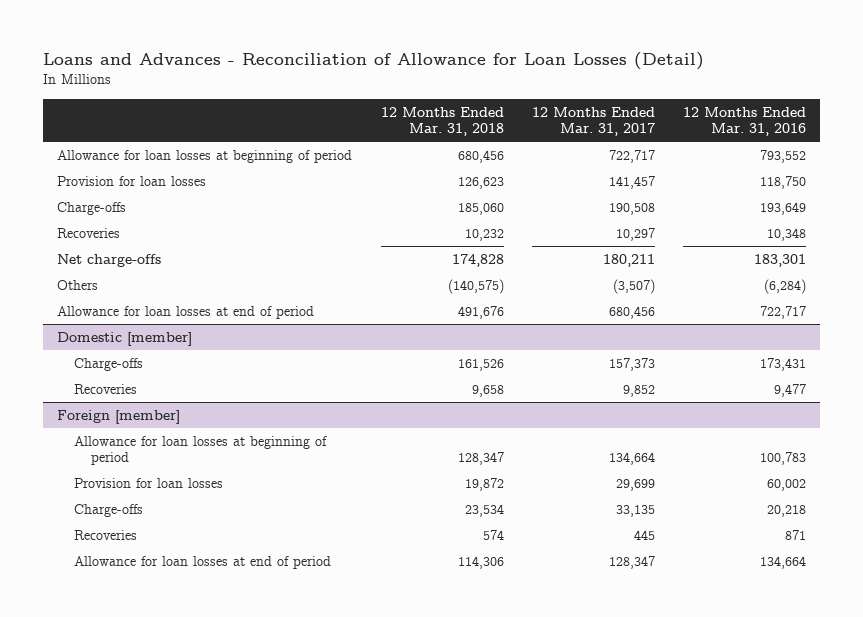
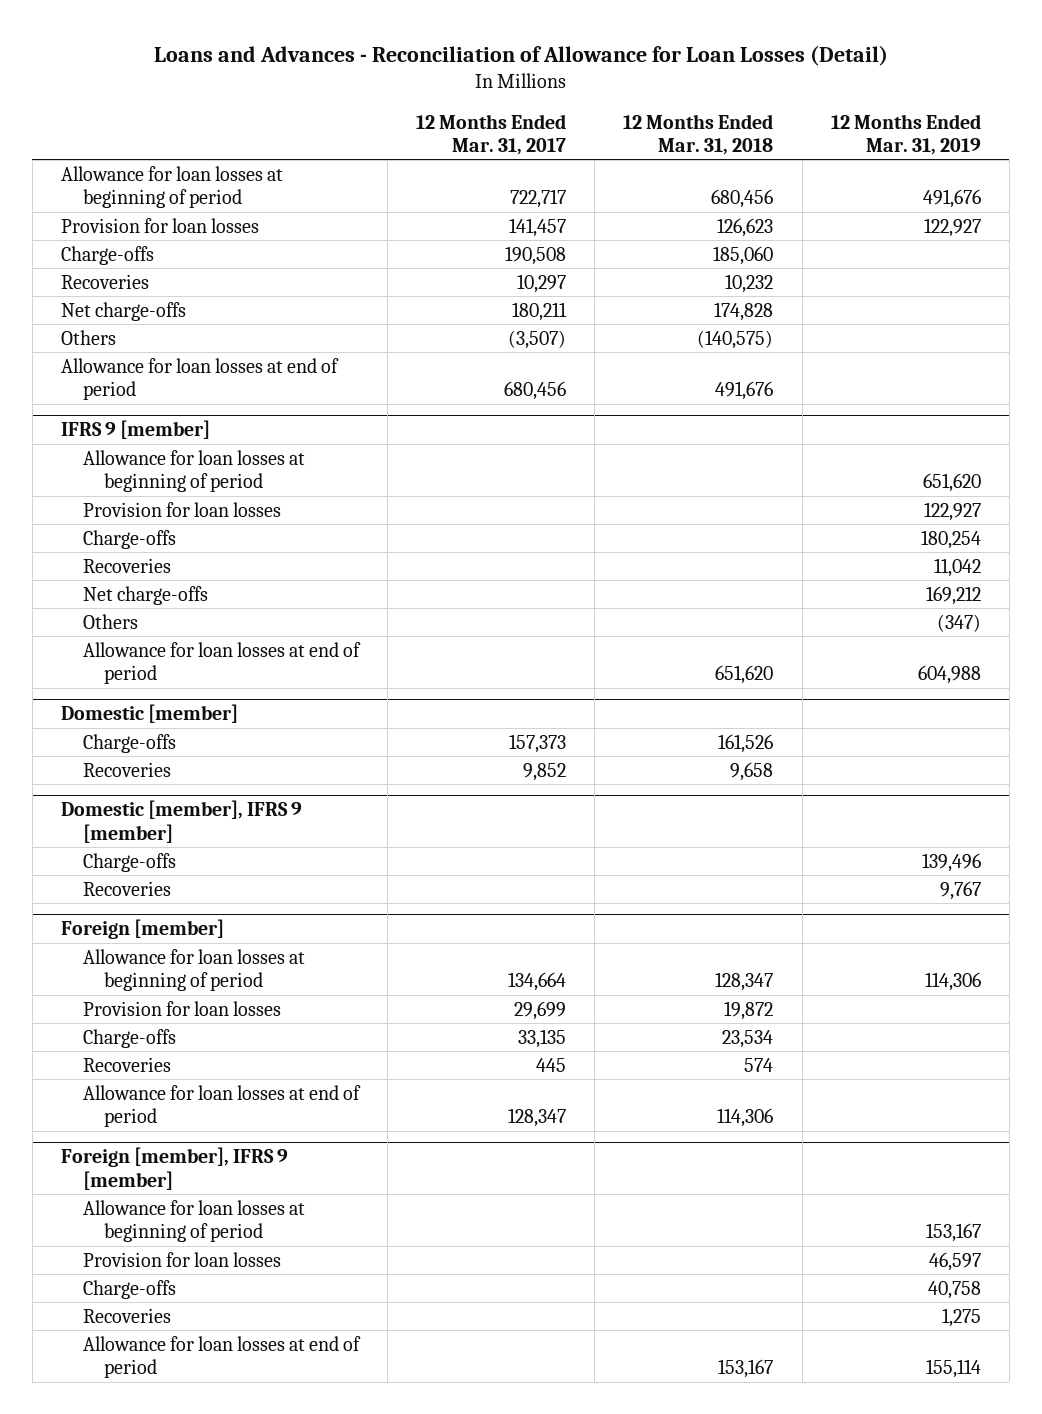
- | 12 Months Ended Mar. 31, 2018 | 12 Months Ended Mar. 31, 2017 | 12 Months Ended Mar. 31, 2016
+ | 12 Months Ended Mar. 31, 2017 | 12 Months Ended Mar. 31, 2018 | 12 Months Ended Mar. 31, 2019
+ IFRS 9 [member]
+ Allowance for loan losses at beginning of period | | | 651,620
+ Provision for loan losses | | | 122,927
+ Charge-offs | | | 180,254
+ Recoveries | | | 11,042
+ Net charge-offs | | | 169,212
+ Others | | | (347)
+ Allowance for loan losses at end of period | | 651,620 | 604,988
+ Domestic [member], IFRS 9 [member]
+ Charge-offs | | | 139,496
+ Recoveries | | | 9,767
+ Foreign [member], IFRS 9 [member]
+ Allowance for loan losses at beginning of period | | | 153,167
+ Provision for loan losses | | | 46,597
+ Charge-offs | | | 40,758
+ Recoveries | | | 1,275
+ Allowance for loan losses at end of period | | 153,167 | 155,114

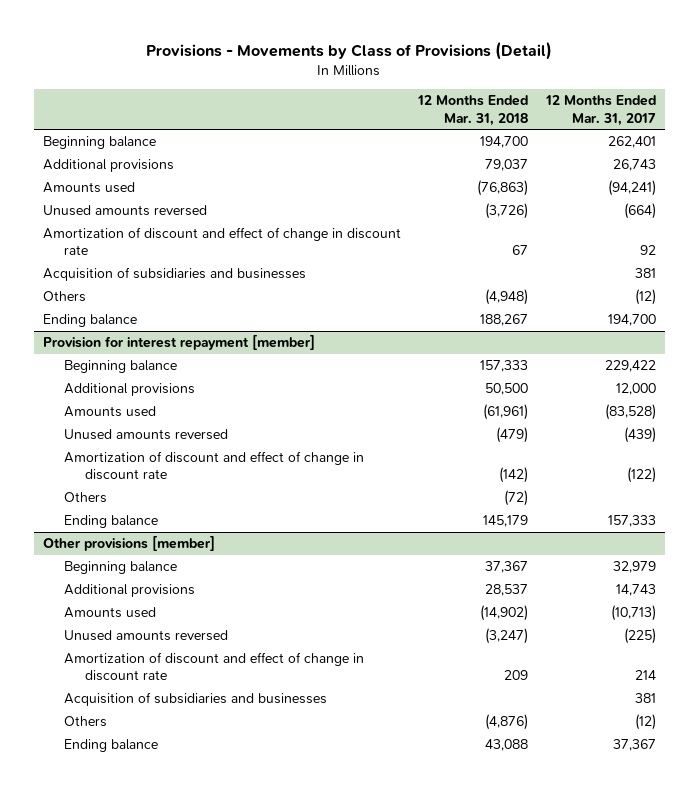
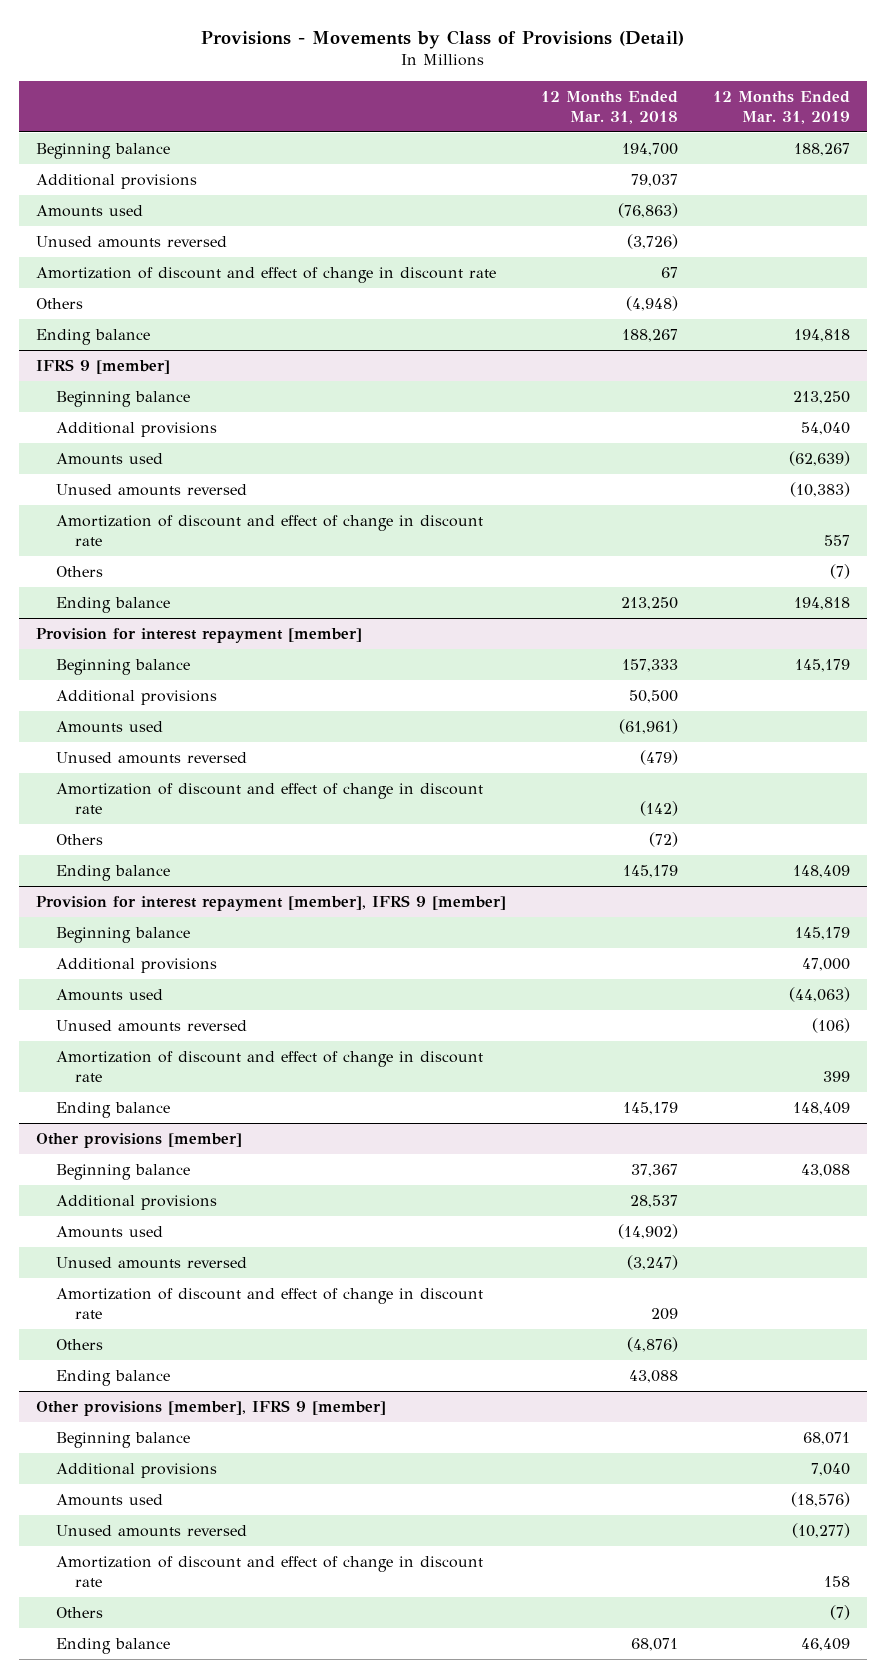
- | 12 Months Ended Mar. 31, 2018 | 12 Months Ended Mar. 31, 2017
+ | 12 Months Ended Mar. 31, 2018 | 12 Months Ended Mar. 31, 2019
- Acquisition of subsidiaries and businesses | | 381
+ IFRS 9 [member]
+ Beginning balance | | 213,250
+ Additional provisions | | 54,040
+ Amounts used | | (62,639)
+ Unused amounts reversed | | (10,383)
+ Amortization of discount and effect of change in discount rate | | 557
+ Others | | (7)
+ Ending balance | 213,250 | 194,818
+ Provision for interest repayment [member], IFRS 9 [member]
+ Beginning balance | | 145,179
+ Additional provisions | | 47,000
+ Amounts used | | (44,063)
+ Unused amounts reversed | | (106)
+ Amortization of discount and effect of change in discount rate | | 399
+ Ending balance | 145,179 | 148,409
@ Other provisions [member]
- Acquisition of subsidiaries and businesses | | 381
+ Other provisions [member], IFRS 9 [member]
+ Beginning balance | | 68,071
+ Additional provisions | | 7,040
+ Amounts used | | (18,576)
+ Unused amounts reversed | | (10,277)
+ Amortization of discount and effect of change in discount rate | | 158
+ Others | | (7)
+ Ending balance | 68,071 | 46,409

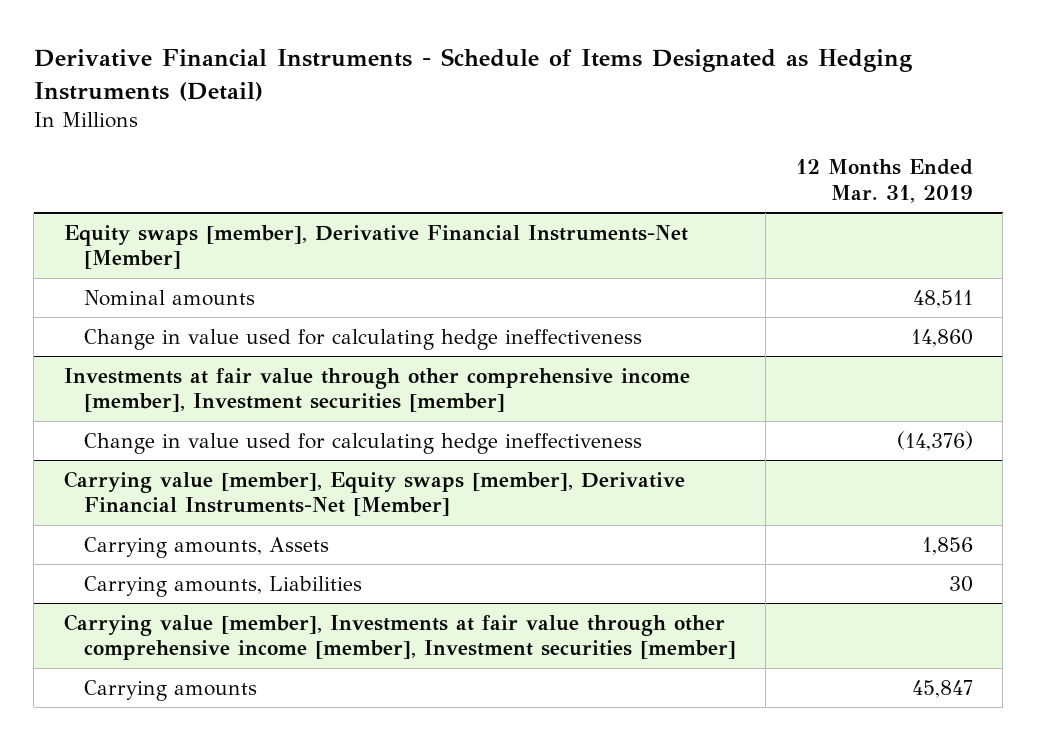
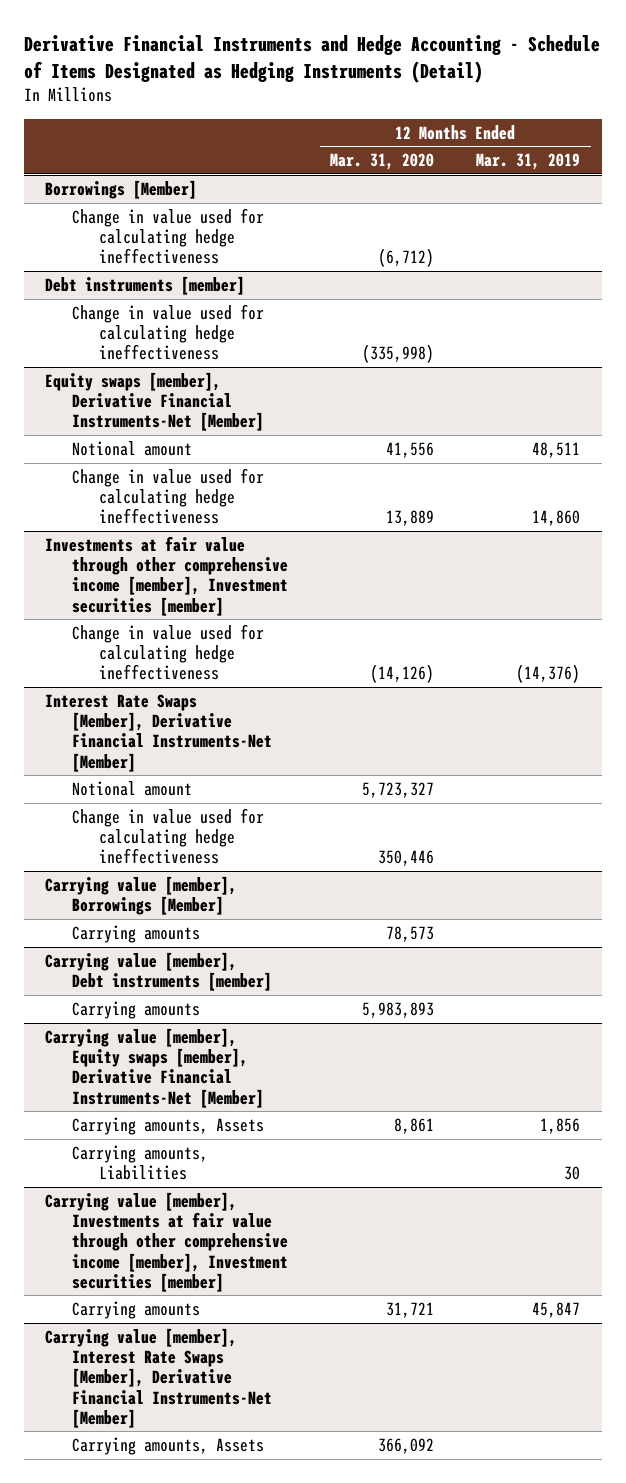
- Derivative Financial Instruments - Schedule of Items Designated as Hedging Instruments (Detail)
+ Derivative Financial Instruments and Hedge Accounting - Schedule of Items Designated as Hedging Instruments (Detail)
- | 12 Months Ended Mar. 31, 2019
+ | 12 Months Ended Mar. 31, 2020 | 12 Months Ended Mar. 31, 2019
+ Borrowings [Member]
+ Change in value used for calculating hedge ineffectiveness | (6,712) |
+ Debt instruments [member]
+ Change in value used for calculating hedge ineffectiveness | (335,998) |
@ Equity swaps [member], Derivative Financial Instruments-Net [Member]
- Nominal amounts | 48,511
+ Notional amount | 41,556 | 48,511
+ Interest Rate Swaps [Member], Derivative Financial Instruments-Net [Member]
+ Notional amount | 5,723,327 |
+ Change in value used for calculating hedge ineffectiveness | 350,446 |
+ Carrying value [member], Borrowings [Member]
+ Carrying amounts | 78,573 |
+ Carrying value [member], Debt instruments [member]
+ Carrying amounts | 5,983,893 |
+ Carrying value [member], Interest Rate Swaps [Member], Derivative Financial Instruments-Net [Member]
+ Carrying amounts, Assets | 366,092 |

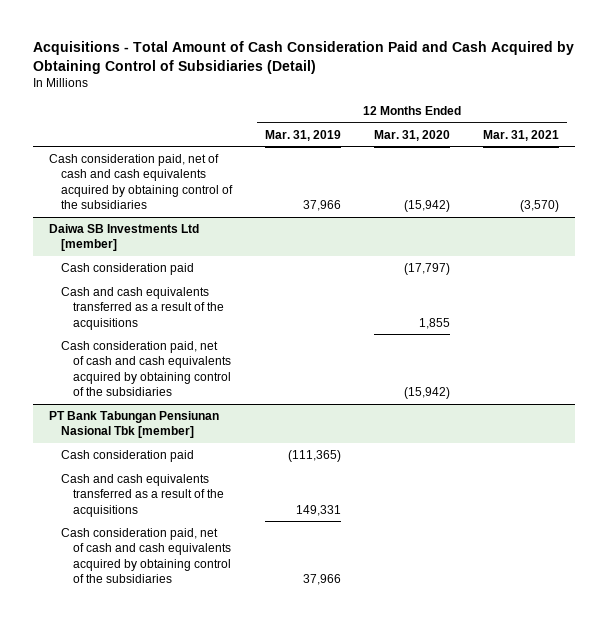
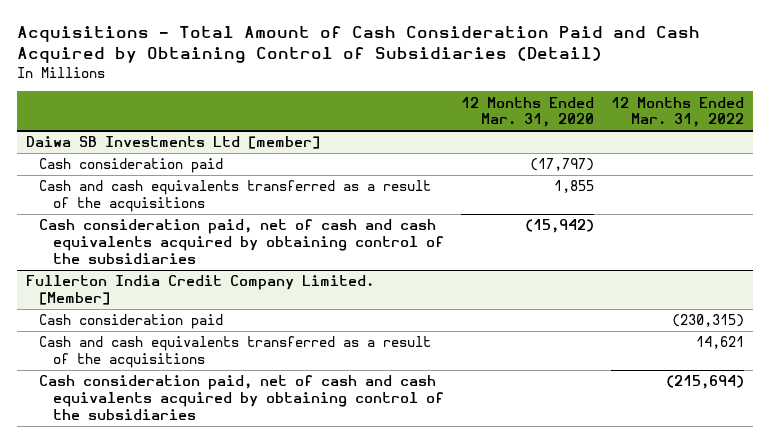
- | 12 Months Ended Mar. 31, 2019 | 12 Months Ended Mar. 31, 2020 | 12 Months Ended Mar. 31, 2021
+ | 12 Months Ended Mar. 31, 2020 | 12 Months Ended Mar. 31, 2022
- Cash consideration paid, net of cash and cash equivalents acquired by obtaining control of the subsidiaries | 37,966 | (15,942) | (3,570)
- PT Bank Tabungan Pensiunan Nasional Tbk [member]
- Cash consideration paid | (111,365) | |
- Cash and cash equivalents transferred as a result of the acquisitions | 149,331 | |
- Cash consideration paid, net of cash and cash equivalents acquired by obtaining control of the subsidiaries | 37,966 | |
+ Fullerton India Credit Company Limited. [Member]
+ Cash consideration paid | | (230,315)
+ Cash and cash equivalents transferred as a result of the acquisitions | | 14,621
+ Cash consideration paid, net of cash and cash equivalents acquired by obtaining control of the subsidiaries | | (215,694)

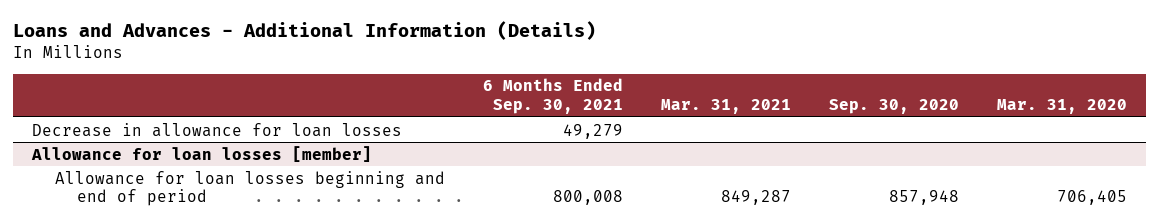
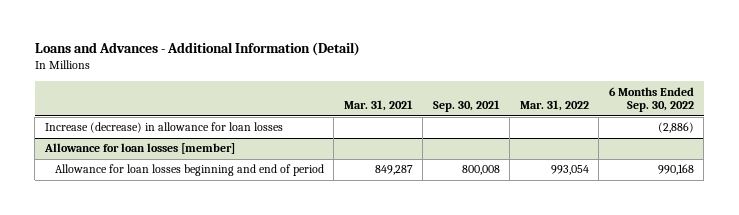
- Loans and Advances - Additional Information (Details)
+ Loans and Advances - Additional Information (Detail)
- | 6 Months Ended Sep. 30, 2021 | Mar. 31, 2021 | Sep. 30, 2020 | Mar. 31, 2020
+ | Mar. 31, 2021 | Sep. 30, 2021 | Mar. 31, 2022 | 6 Months Ended Sep. 30, 2022
- Decrease in allowance for loan losses | 49,279 | | |
+ Increase (decrease) in allowance for loan losses | | | | (2,886)

